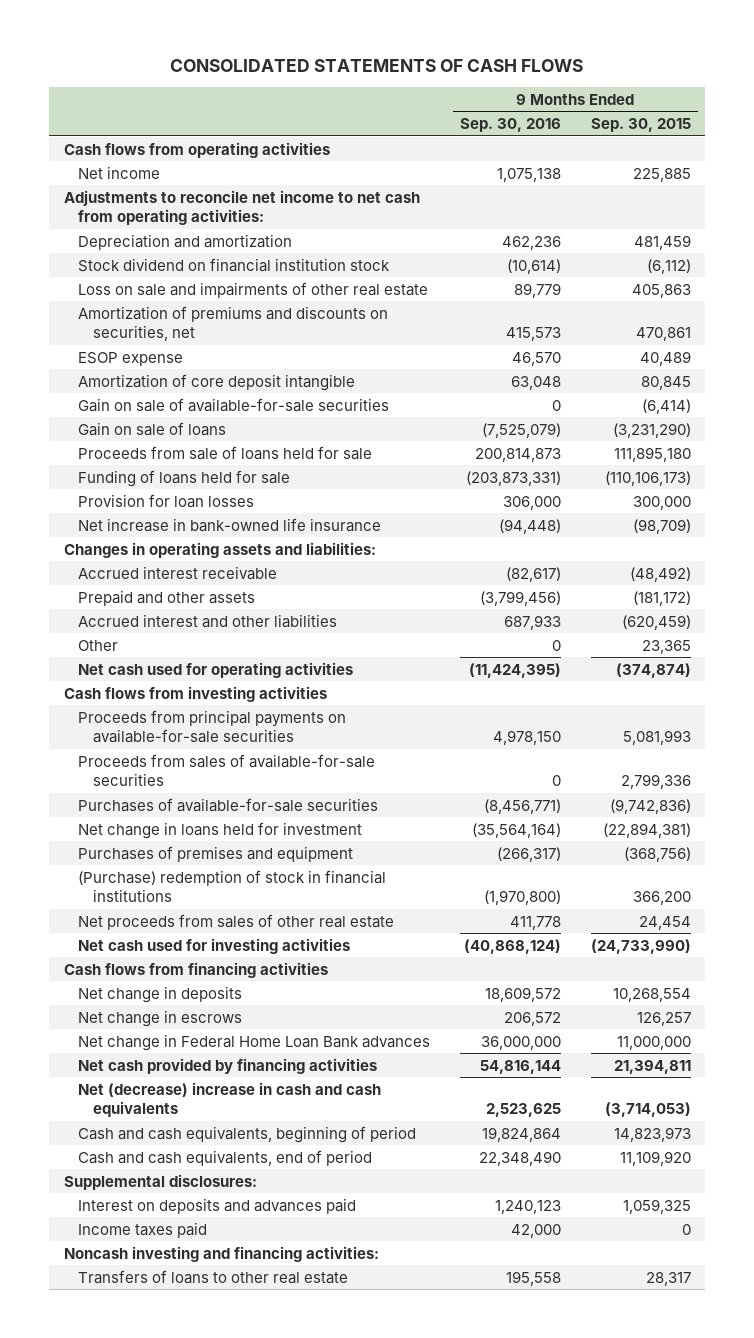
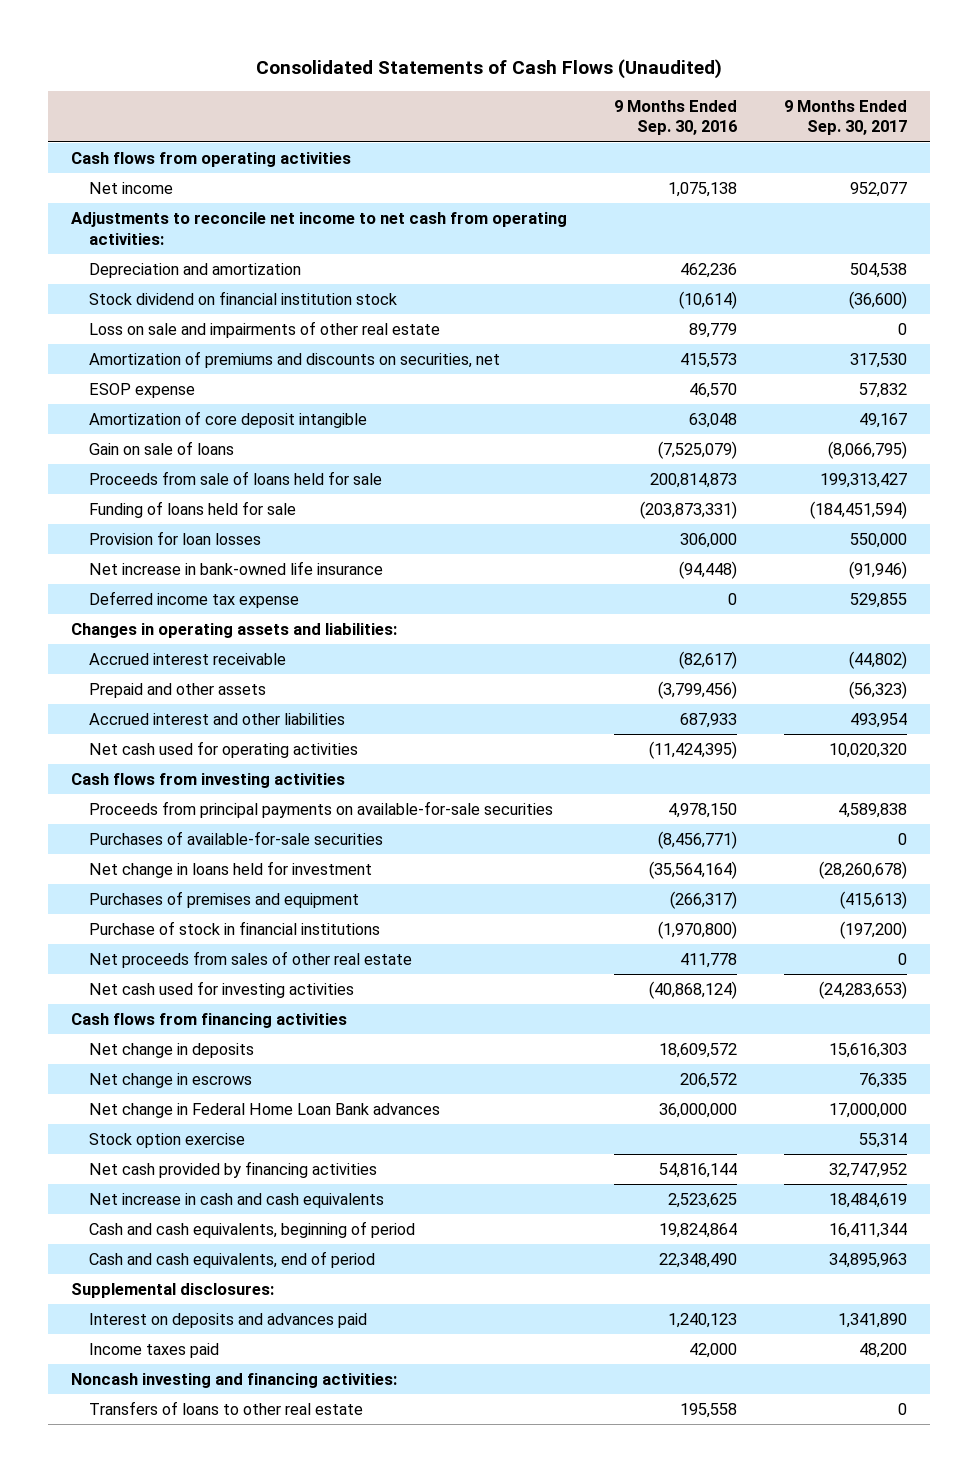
- CONSOLIDATED STATEMENTS OF CASH FLOWS
+ Consolidated Statements of Cash Flows (Unaudited)
- | 9 Months Ended Sep. 30, 2016 | 9 Months Ended Sep. 30, 2015
+ | 9 Months Ended Sep. 30, 2016 | 9 Months Ended Sep. 30, 2017
- Gain on sale of available-for-sale securities | 0 | (6,414)
+ Deferred income tax expense | 0 | 529,855
- Other | 0 | 23,365
- Proceeds from sales of available-for-sale securities | 0 | 2,799,336
- (Purchase) redemption of stock in financial institutions | (1,970,800) | 366,200
+ Purchase of stock in financial institutions | (1,970,800) | (197,200)
+ Stock option exercise | | 55,314
- Net (decrease) increase in cash and cash equivalents | 2,523,625 | (3,714,053)
+ Net increase in cash and cash equivalents | 2,523,625 | 18,484,619

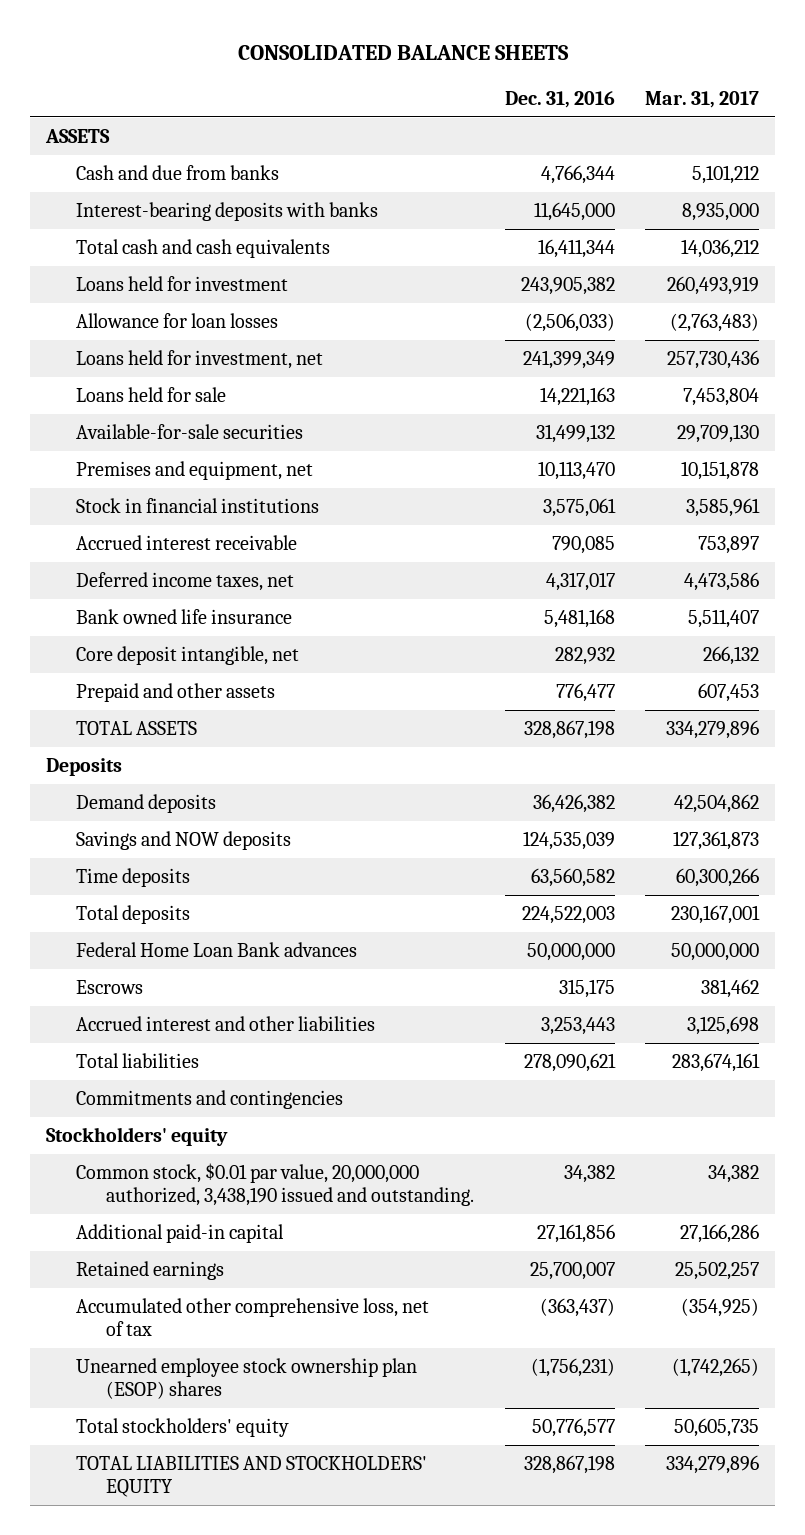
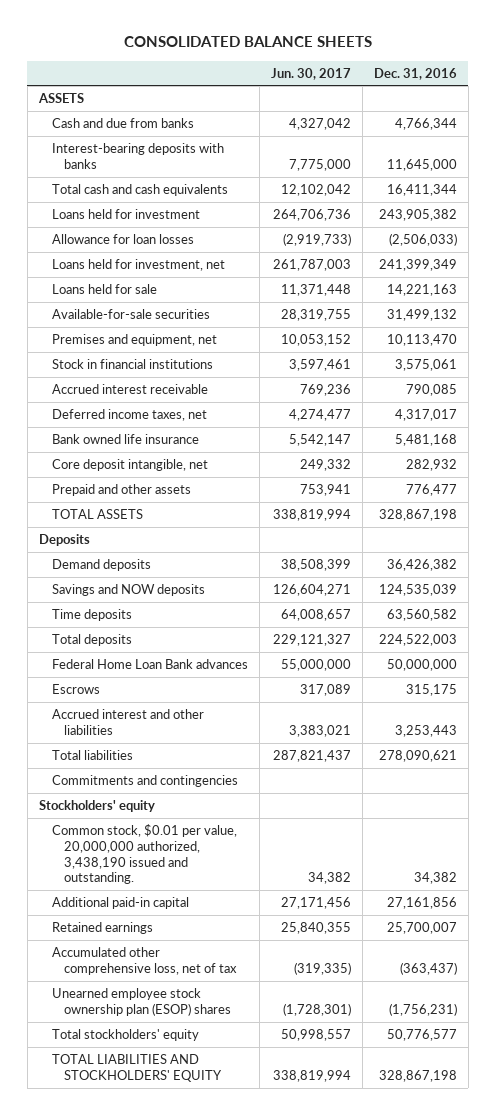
- | Dec. 31, 2016 | Mar. 31, 2017
+ | Jun. 30, 2017 | Dec. 31, 2016
- Common stock, $0.01 par value, 20,000,000 authorized, 3,438,190 issued and outstanding. | 34,382 | 34,382
+ Common stock, $0.01 per value, 20,000,000 authorized, 3,438,190 issued and outstanding. | 34,382 | 34,382

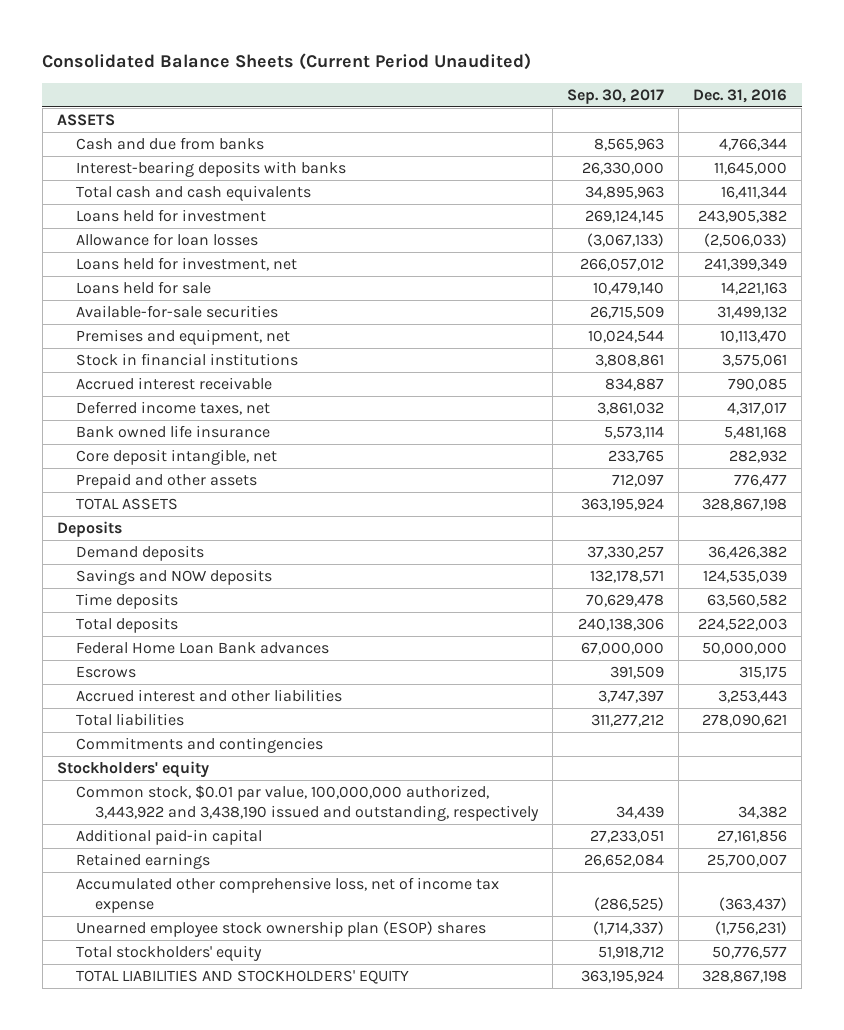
- CONSOLIDATED BALANCE SHEETS
+ Consolidated Balance Sheets (Current Period Unaudited)
- | Jun. 30, 2017 | Dec. 31, 2016
+ | Sep. 30, 2017 | Dec. 31, 2016
- Common stock, $0.01 per value, 20,000,000 authorized, 3,438,190 issued and outstanding. | 34,382 | 34,382
+ Common stock, $0.01 par value, 100,000,000 authorized, 3,443,922 and 3,438,190 issued and outstanding, respectively | 34,439 | 34,382
- Accumulated other comprehensive loss, net of tax | (319,335) | (363,437)
+ Accumulated other comprehensive loss, net of income tax expense | (286,525) | (363,437)

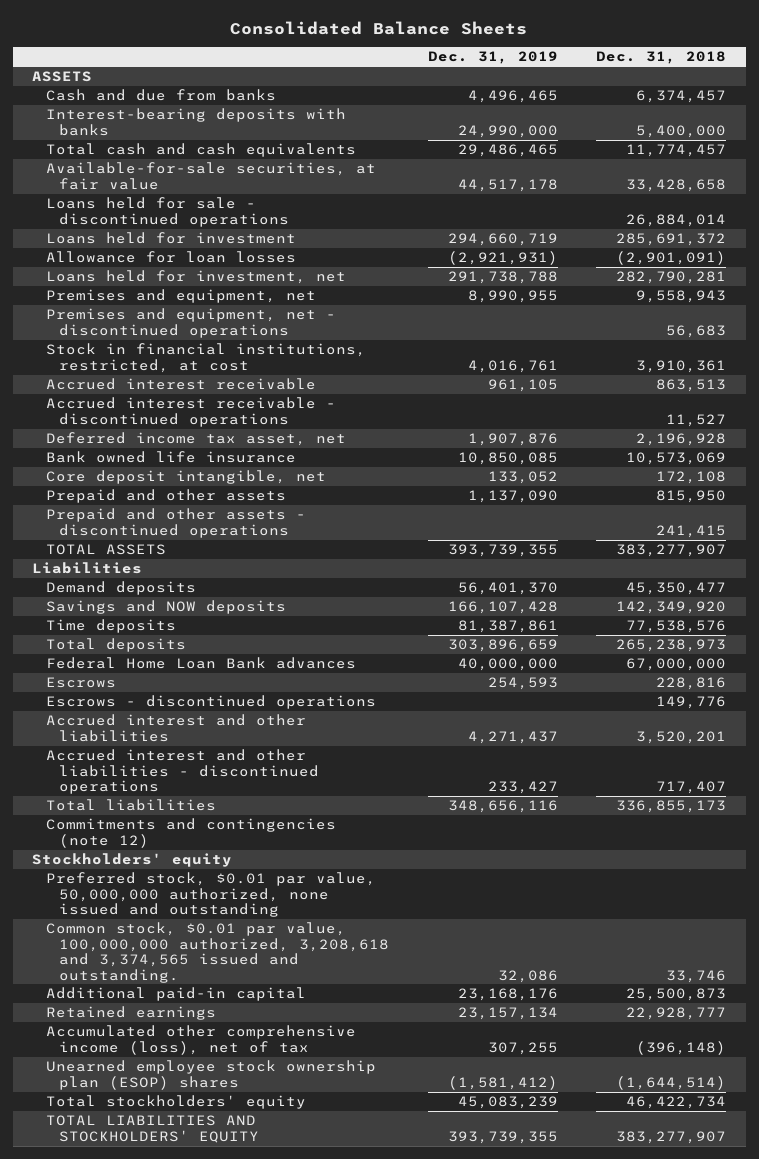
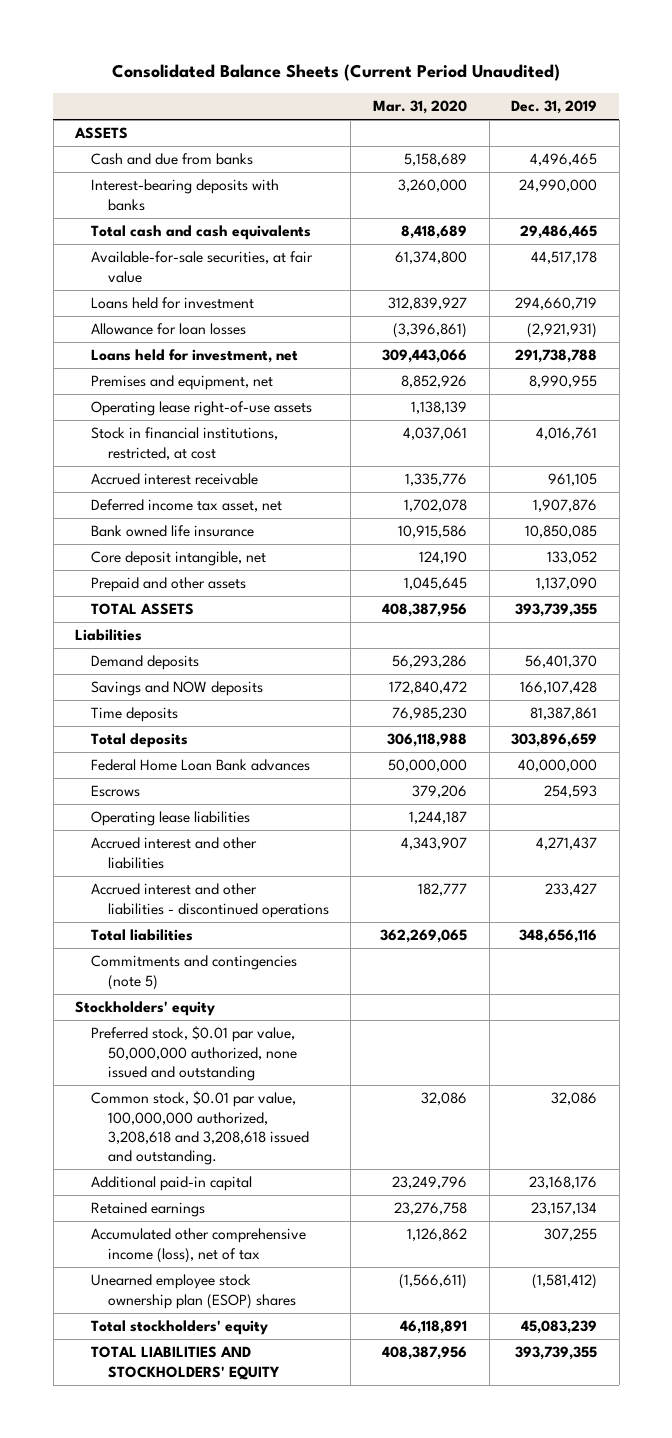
- Consolidated Balance Sheets
+ Consolidated Balance Sheets (Current Period Unaudited)
- | Dec. 31, 2019 | Dec. 31, 2018
+ | Mar. 31, 2020 | Dec. 31, 2019
- Loans held for sale - discontinued operations | | 26,884,014
- Premises and equipment, net - discontinued operations | | 56,683
+ Operating lease right-of-use assets | 1,138,139 |
- Accrued interest receivable - discontinued operations | | 11,527
- Prepaid and other assets - discontinued operations | | 241,415
- Escrows - discontinued operations | | 149,776
+ Operating lease liabilities | 1,244,187 |
- Commitments and contingencies (note 12)
+ Commitments and contingencies (note 5)
- Common stock, $0.01 par value, 100,000,000 authorized, 3,208,618 and 3,374,565 issued and outstanding. | 32,086 | 33,746
+ Common stock, $0.01 par value, 100,000,000 authorized, 3,208,618 and 3,208,618 issued and outstanding. | 32,086 | 32,086

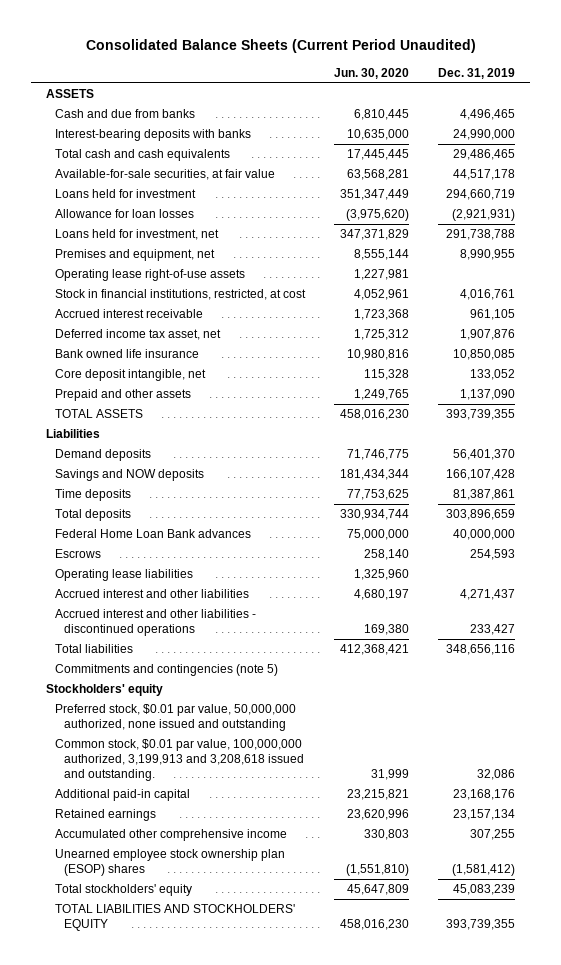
- | Mar. 31, 2020 | Dec. 31, 2019
+ | Jun. 30, 2020 | Dec. 31, 2019
- Common stock, $0.01 par value, 100,000,000 authorized, 3,208,618 and 3,208,618 issued and outstanding. | 32,086 | 32,086
+ Common stock, $0.01 par value, 100,000,000 authorized, 3,199,913 and 3,208,618 issued and outstanding. | 31,999 | 32,086
- Accumulated other comprehensive income (loss), net of tax | 1,126,862 | 307,255
+ Accumulated other comprehensive income | 330,803 | 307,255

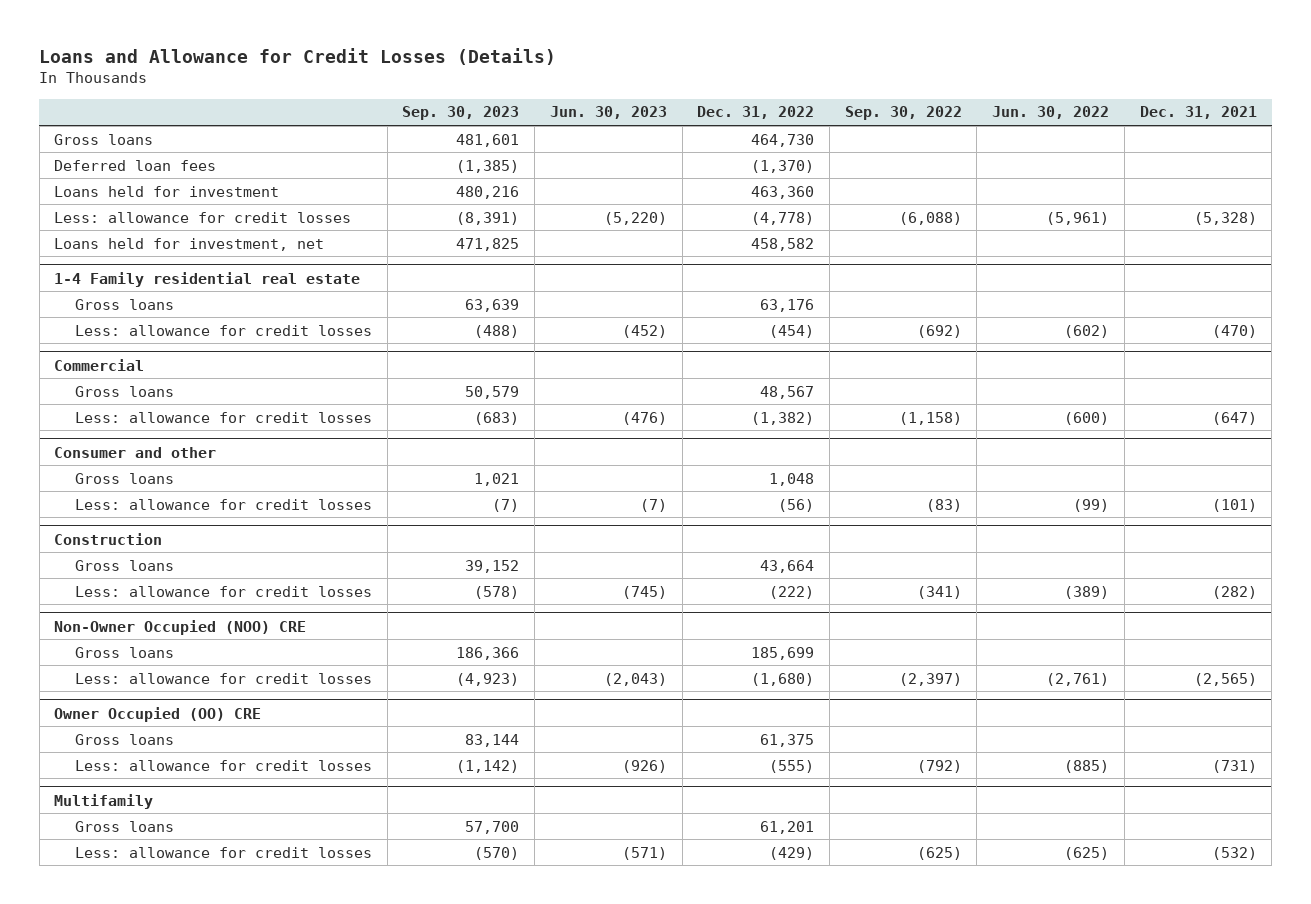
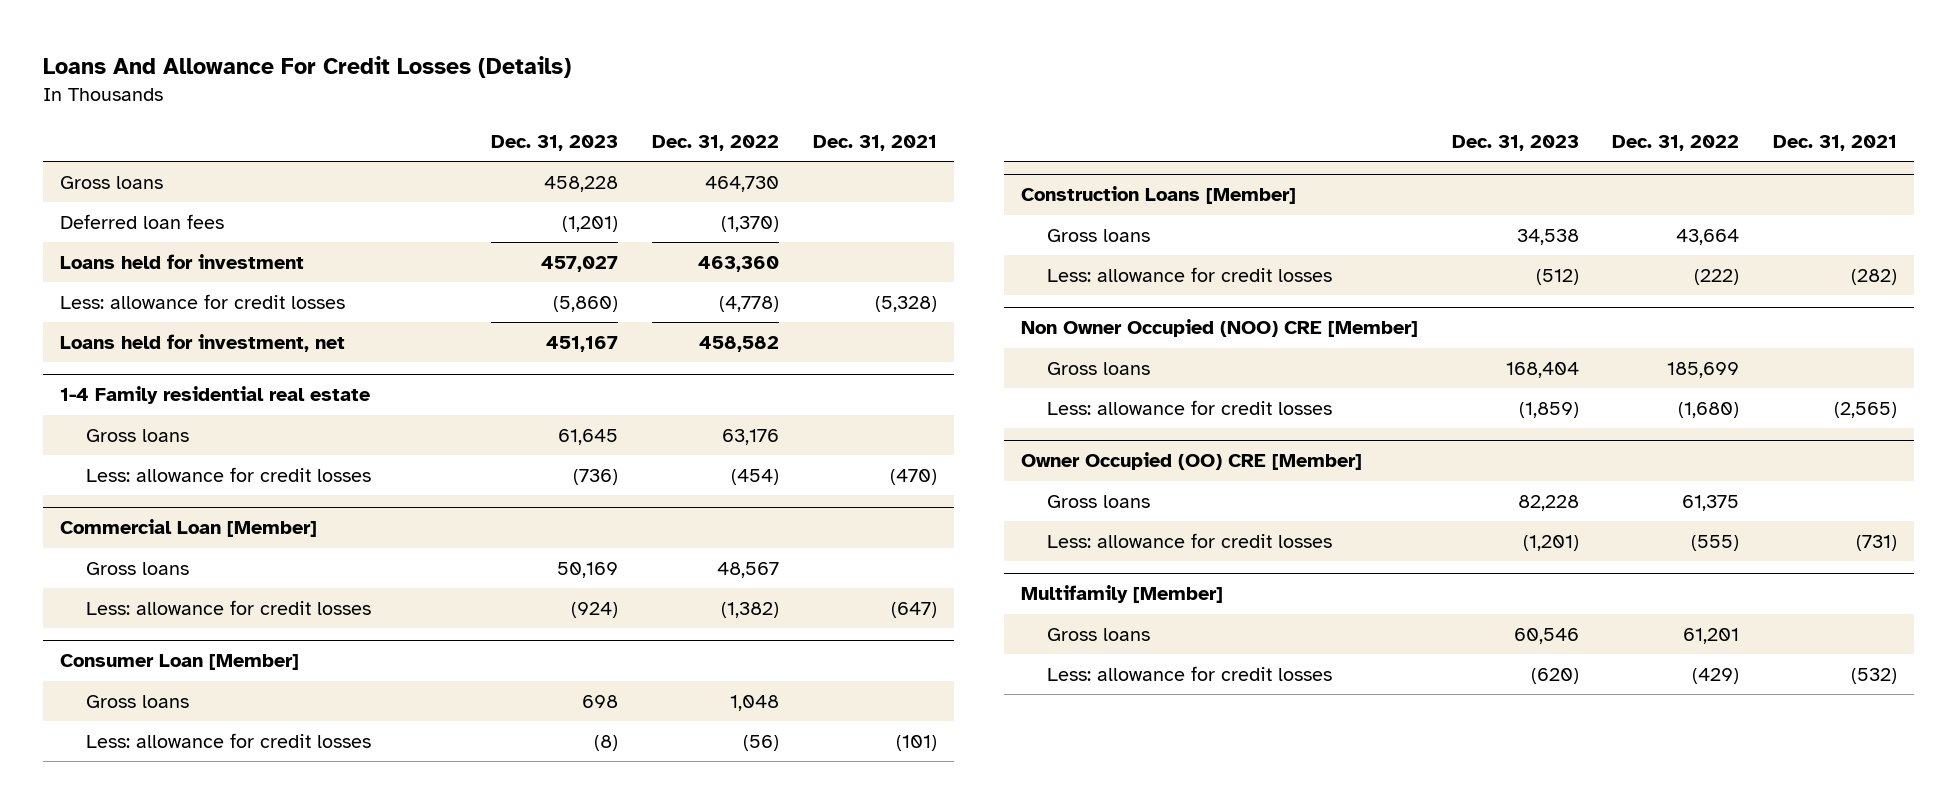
- Loans and Allowance for Credit Losses (Details)
+ Loans And Allowance For Credit Losses (Details)
- | Sep. 30, 2023 | Jun. 30, 2023 | Dec. 31, 2022 | Sep. 30, 2022 | Jun. 30, 2022 | Dec. 31, 2021
+ | Dec. 31, 2023 | Dec. 31, 2022 | Dec. 31, 2021
- Commercial
+ Commercial Loan [Member]
- Consumer and other
+ Consumer Loan [Member]
- Construction
+ Construction Loans [Member]
- Non-Owner Occupied (NOO) CRE
+ Non Owner Occupied (NOO) CRE [Member]
- Owner Occupied (OO) CRE
+ Owner Occupied (OO) CRE [Member]
- Multifamily
+ Multifamily [Member]

